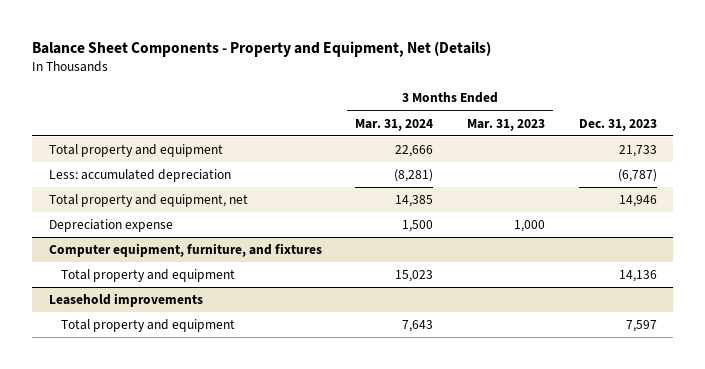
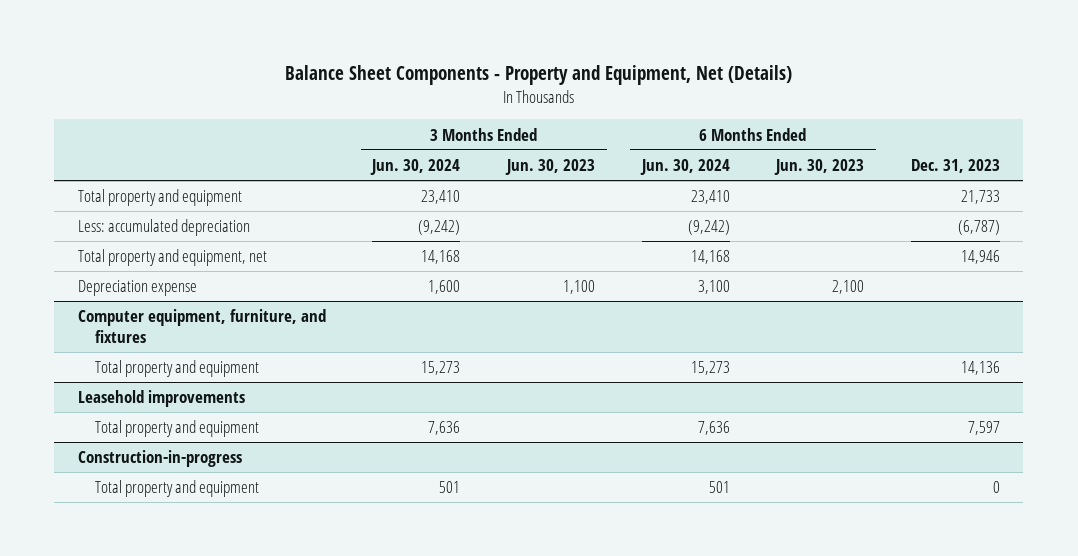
- | 3 Months Ended Mar. 31, 2024 | 3 Months Ended Mar. 31, 2023 | Dec. 31, 2023
+ | 3 Months Ended Jun. 30, 2024 | 3 Months Ended Jun. 30, 2023 | 6 Months Ended Jun. 30, 2024 | 6 Months Ended Jun. 30, 2023 | Dec. 31, 2023
+ Construction-in-progress
+ Total property and equipment | 501 | | 501 | | 0

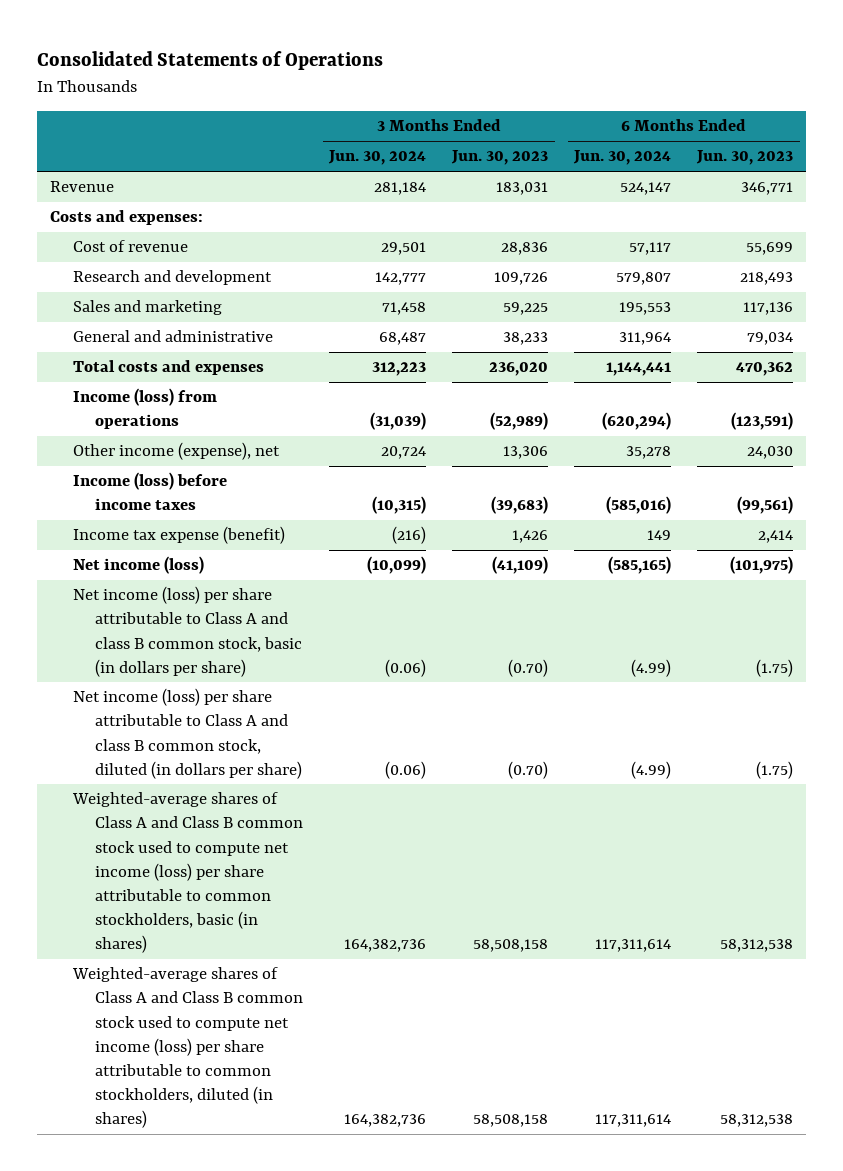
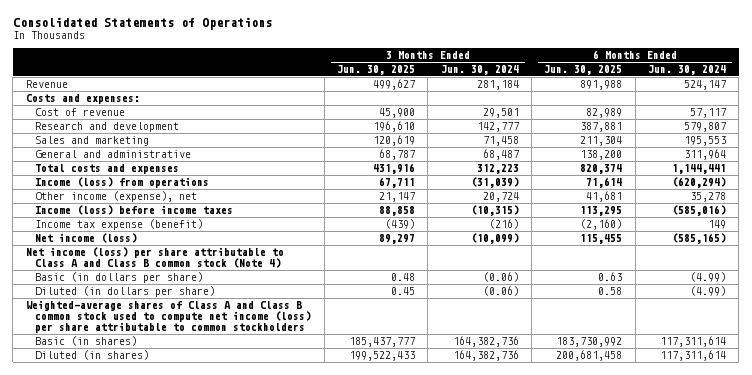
- | 3 Months Ended Jun. 30, 2024 | 3 Months Ended Jun. 30, 2023 | 6 Months Ended Jun. 30, 2024 | 6 Months Ended Jun. 30, 2023
+ | 3 Months Ended Jun. 30, 2025 | 3 Months Ended Jun. 30, 2024 | 6 Months Ended Jun. 30, 2025 | 6 Months Ended Jun. 30, 2024
- Net income (loss) per share attributable to Class A and class B common stock, basic (in dollars per share) | (0.06) | (0.70) | (4.99) | (1.75)
- Net income (loss) per share attributable to Class A and class B common stock, diluted (in dollars per share) | (0.06) | (0.70) | (4.99) | (1.75)
- Weighted-average shares of Class A and Class B common stock used to compute net income (loss) per share attributable to common stockholders, basic (in shares) | 164,382,736 | 58,508,158 | 117,311,614 | 58,312,538
- Weighted-average shares of Class A and Class B common stock used to compute net income (loss) per share attributable to common stockholders, diluted (in shares) | 164,382,736 | 58,508,158 | 117,311,614 | 58,312,538
+ Net income (loss) per share attributable to Class A and Class B common stock (Note 4)
+ Basic (in dollars per share) | 0.48 | (0.06) | 0.63 | (4.99)
+ Diluted (in dollars per share) | 0.45 | (0.06) | 0.58 | (4.99)
+ Weighted-average shares of Class A and Class B common stock used to compute net income (loss) per share attributable to common stockholders
+ Basic (in shares) | 185,437,777 | 164,382,736 | 183,730,992 | 117,311,614
+ Diluted (in shares) | 199,522,433 | 164,382,736 | 200,681,458 | 117,311,614

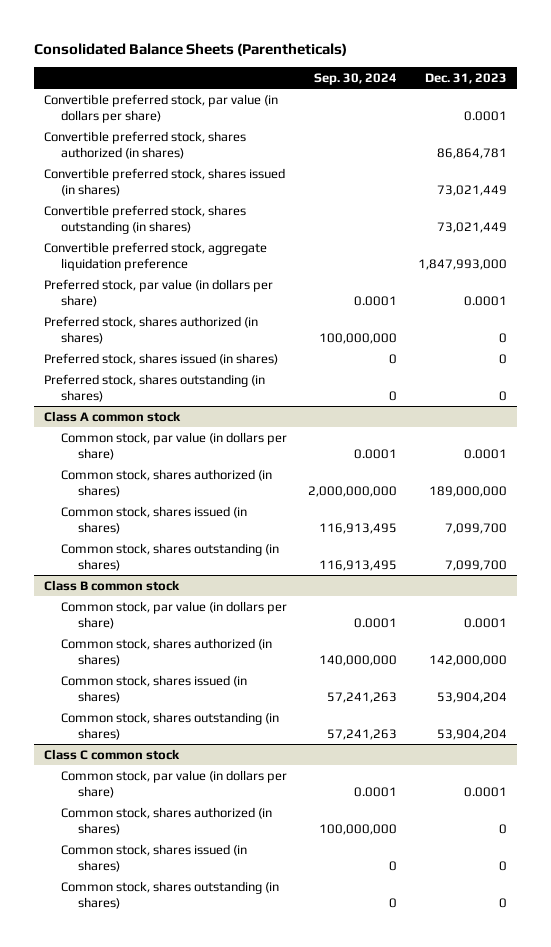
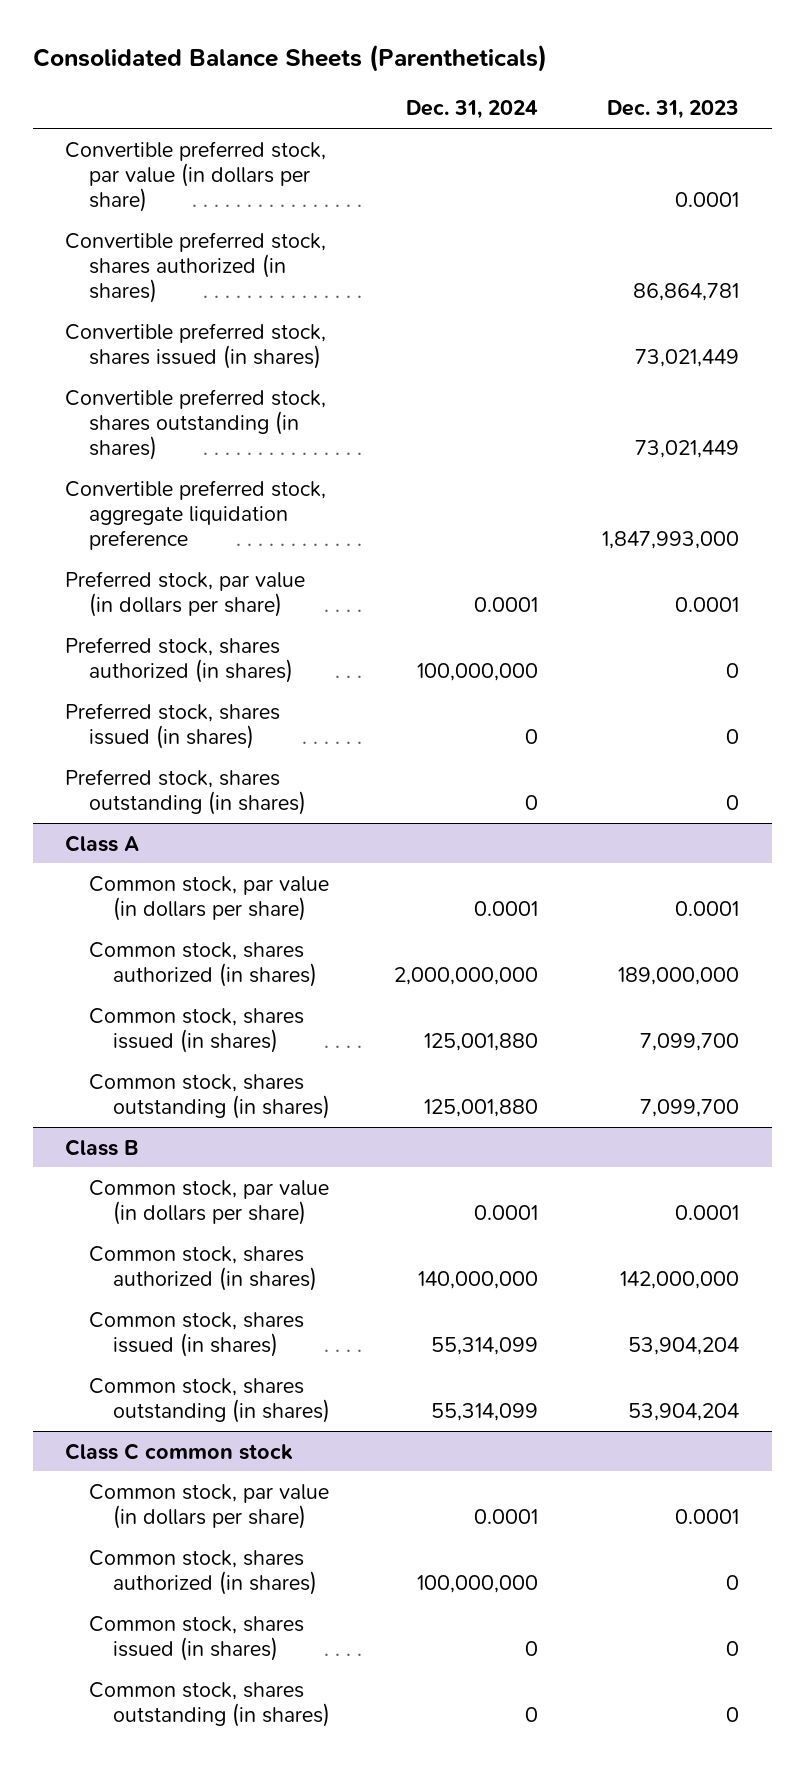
- | Sep. 30, 2024 | Dec. 31, 2023
+ | Dec. 31, 2024 | Dec. 31, 2023
- Class A common stock
+ Class A
- Class B common stock
+ Class B

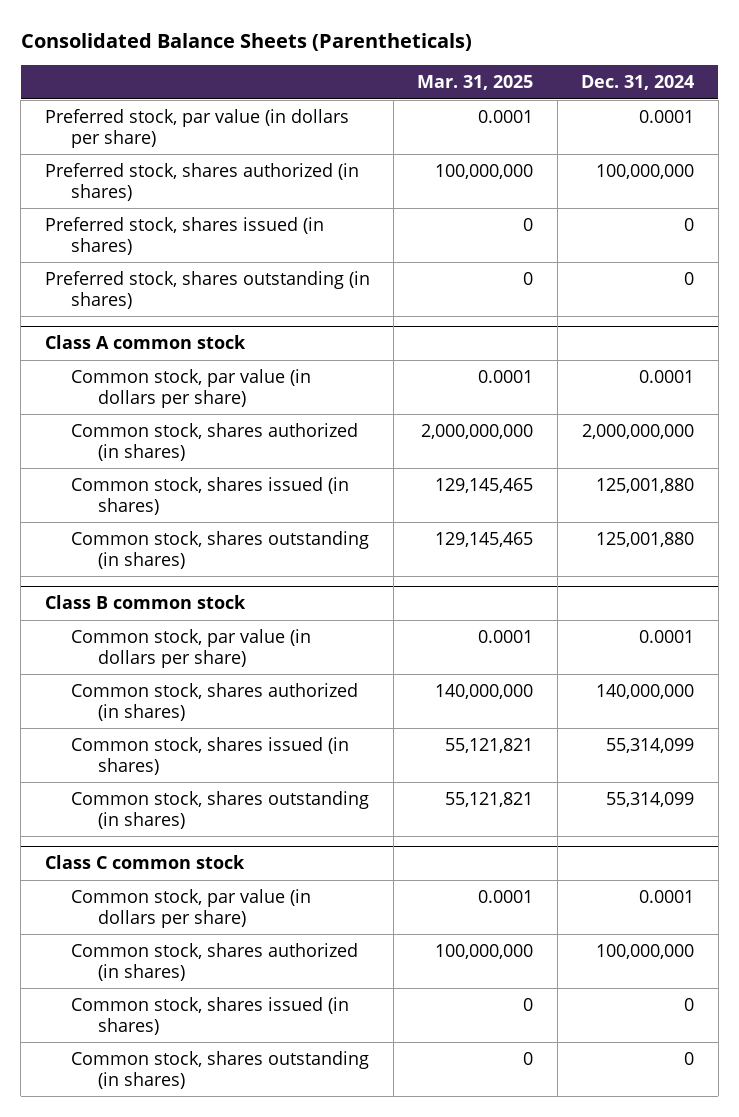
- | Dec. 31, 2024 | Dec. 31, 2023
+ | Mar. 31, 2025 | Dec. 31, 2024
- Convertible preferred stock, par value (in dollars per share) | | 0.0001
- Convertible preferred stock, shares authorized (in shares) | | 86,864,781
- Convertible preferred stock, shares issued (in shares) | | 73,021,449
- Convertible preferred stock, shares outstanding (in shares) | | 73,021,449
- Convertible preferred stock, aggregate liquidation preference | | 1,847,993,000
- Class A
+ Class A common stock
- Class B
+ Class B common stock

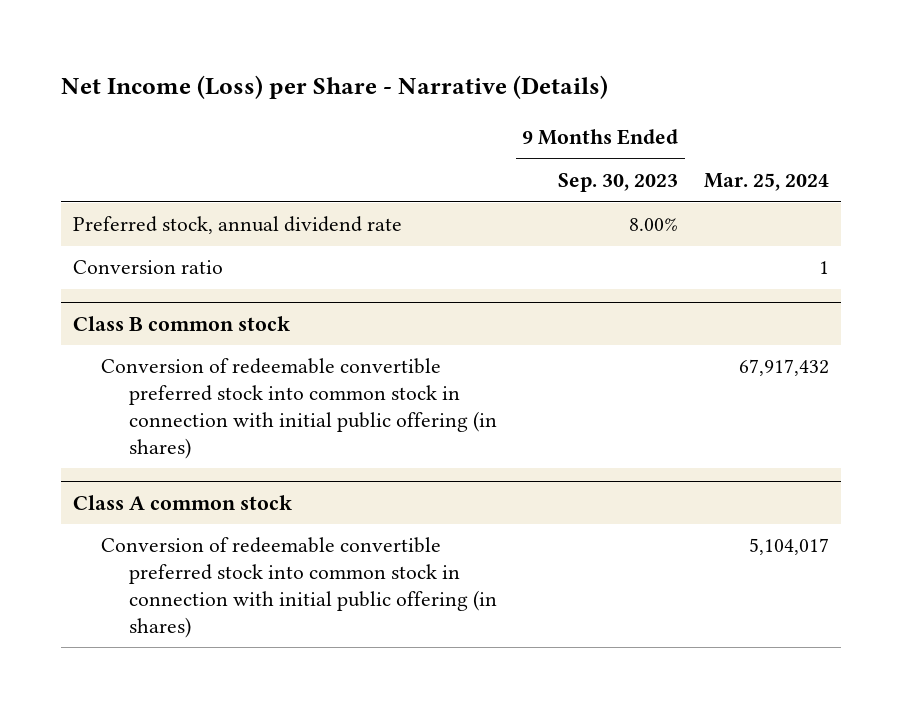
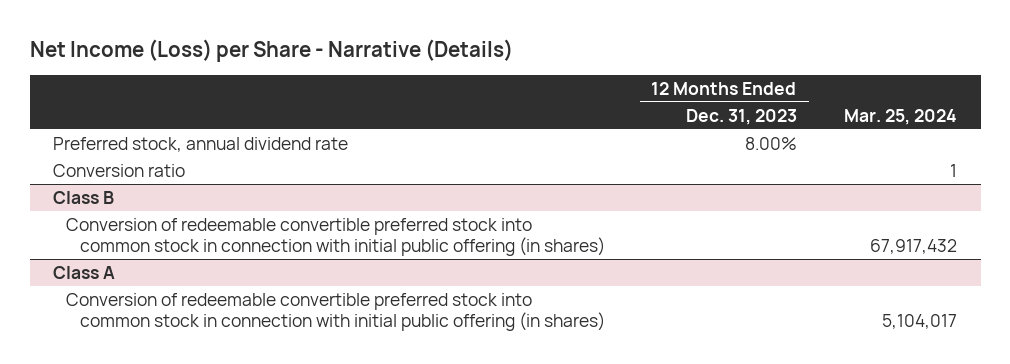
- | 9 Months Ended Sep. 30, 2023 | Mar. 25, 2024
+ | 12 Months Ended Dec. 31, 2023 | Mar. 25, 2024
- Class B common stock
+ Class B
- Class A common stock
+ Class A

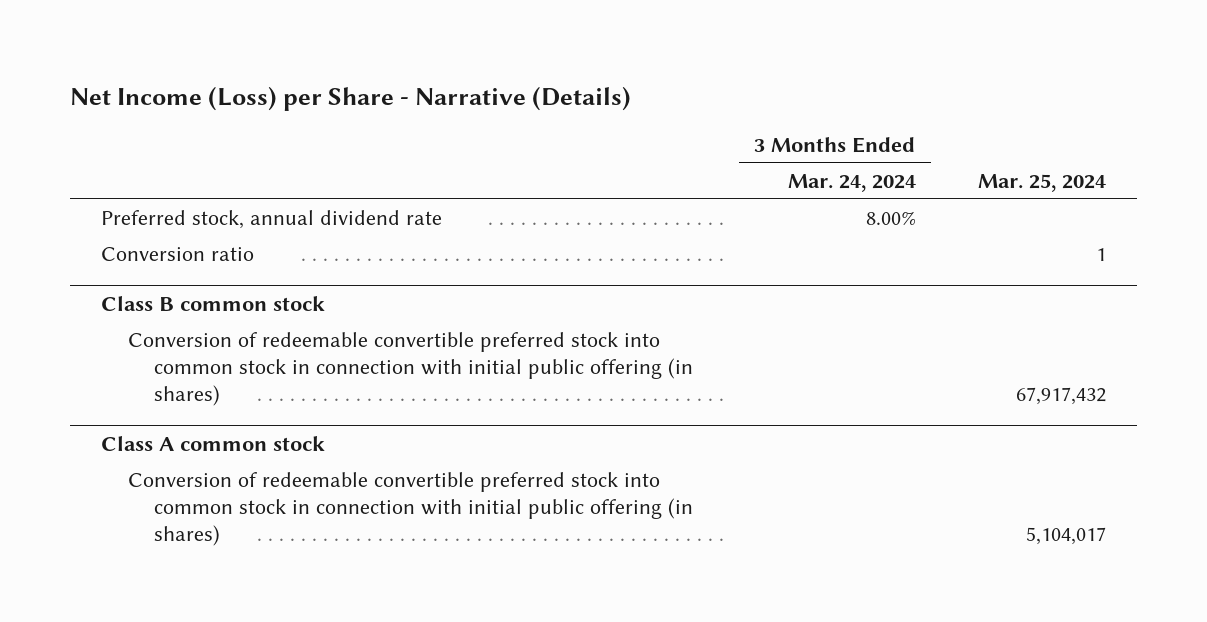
- | 12 Months Ended Dec. 31, 2023 | Mar. 25, 2024
+ | 3 Months Ended Mar. 24, 2024 | Mar. 25, 2024
- Class B
+ Class B common stock
- Class A
+ Class A common stock

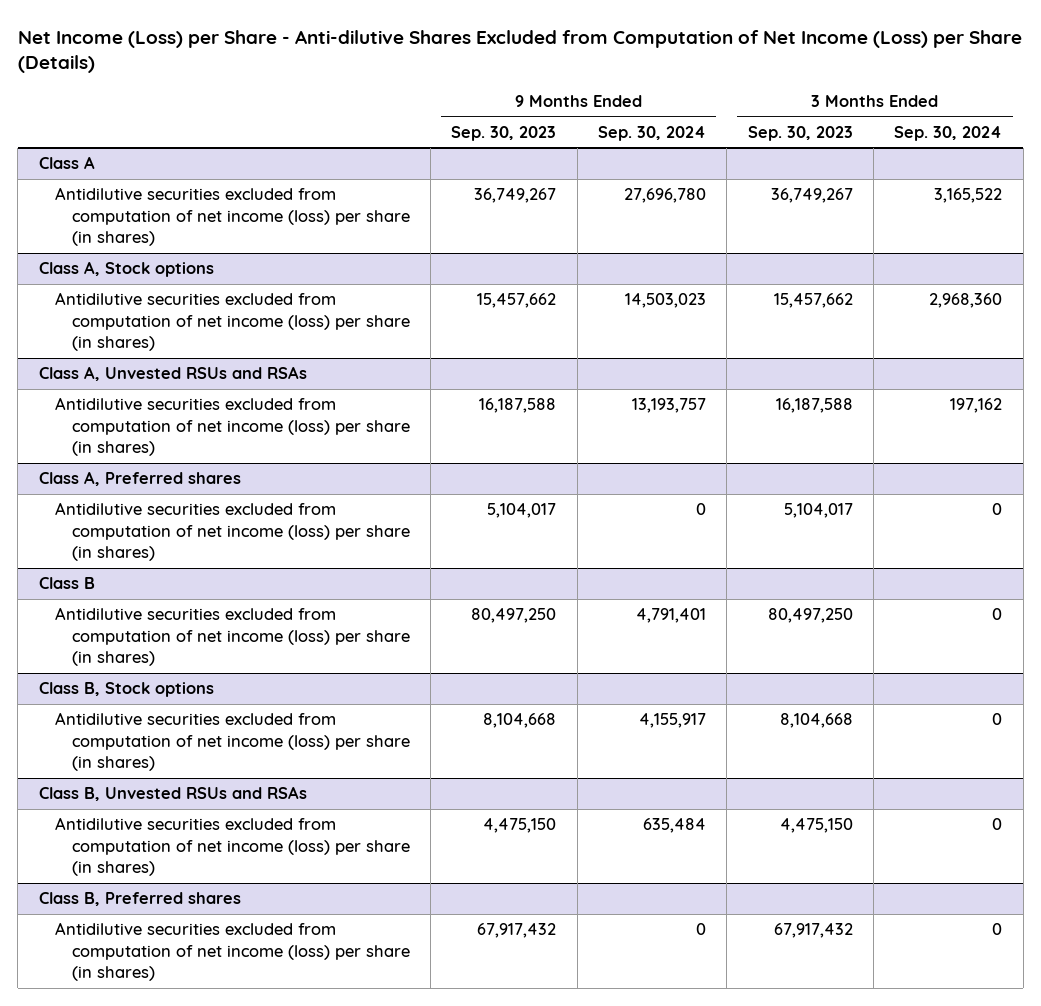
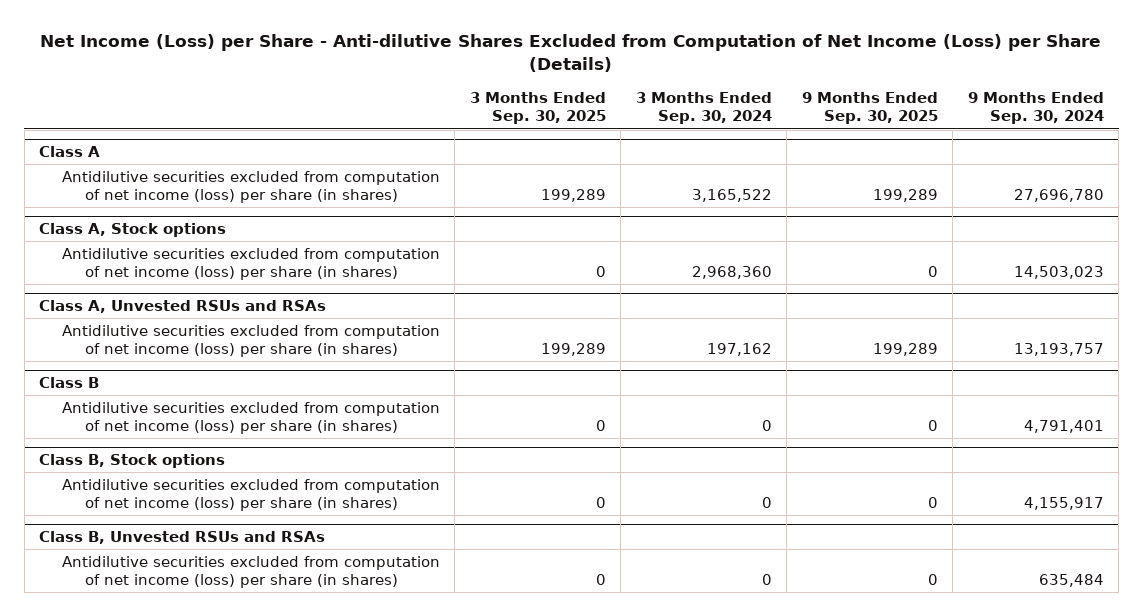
- | 9 Months Ended Sep. 30, 2023 | 9 Months Ended Sep. 30, 2024 | 3 Months Ended Sep. 30, 2023 | 3 Months Ended Sep. 30, 2024
+ | 3 Months Ended Sep. 30, 2025 | 3 Months Ended Sep. 30, 2024 | 9 Months Ended Sep. 30, 2025 | 9 Months Ended Sep. 30, 2024
- Class A, Preferred shares
- Antidilutive securities excluded from computation of net income (loss) per share (in shares) | 5,104,017 | 0 | 5,104,017 | 0
- Class B, Preferred shares
- Antidilutive securities excluded from computation of net income (loss) per share (in shares) | 67,917,432 | 0 | 67,917,432 | 0

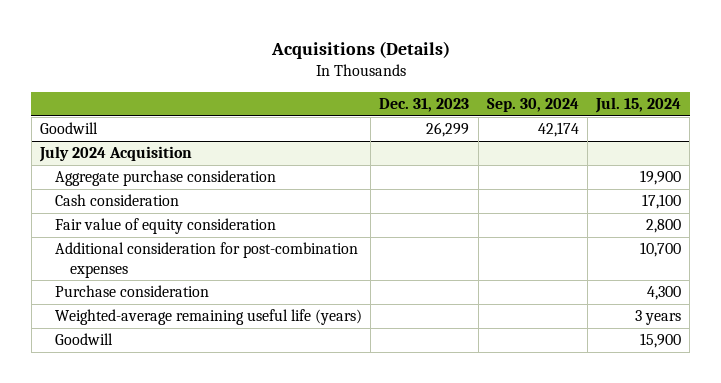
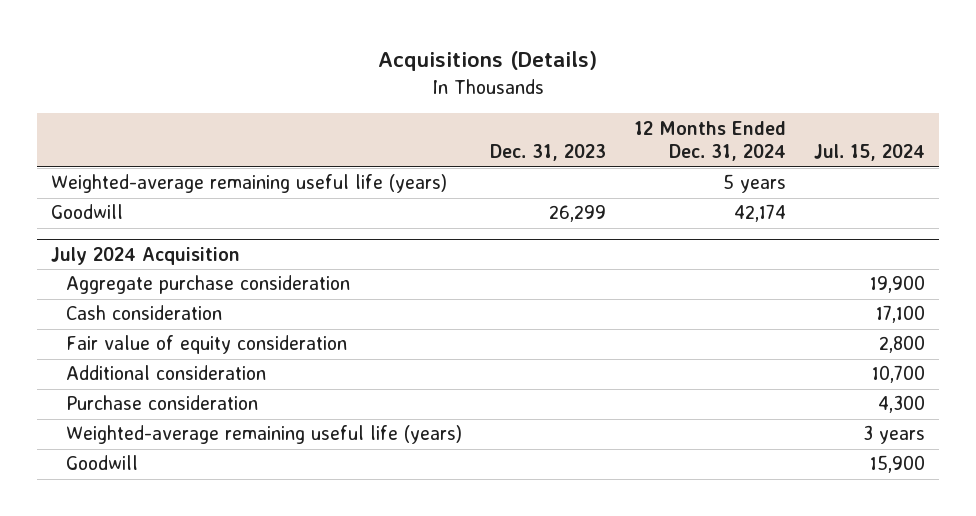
- | Dec. 31, 2023 | Sep. 30, 2024 | Jul. 15, 2024
+ | Dec. 31, 2023 | 12 Months Ended Dec. 31, 2024 | Jul. 15, 2024
+ Weighted-average remaining useful life (years) | | 5 years |
@ July 2024 Acquisition
- Additional consideration for post-combination expenses | | | 10,700
+ Additional consideration | | | 10,700

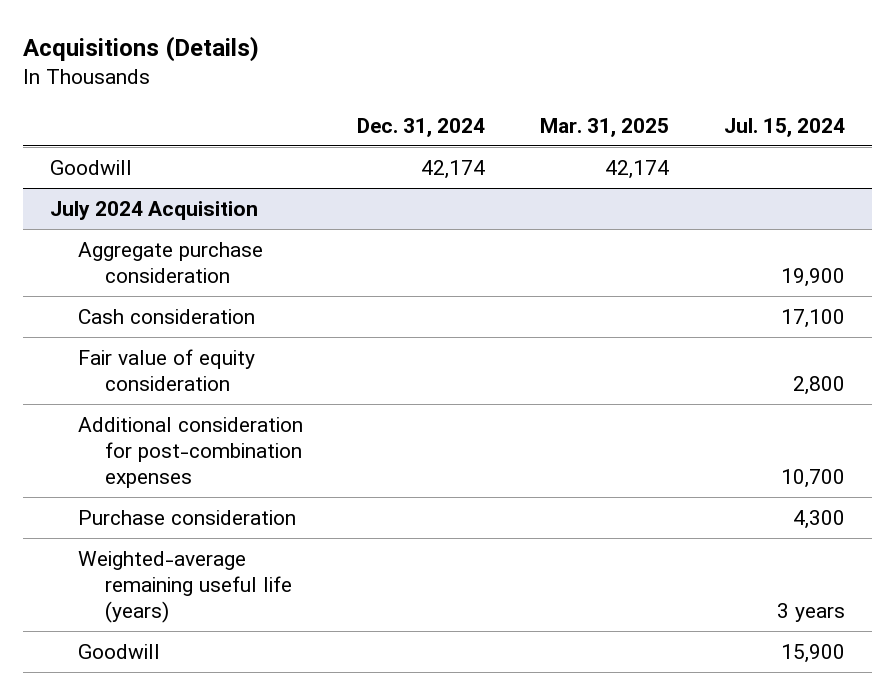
- | Dec. 31, 2023 | 12 Months Ended Dec. 31, 2024 | Jul. 15, 2024
+ | Dec. 31, 2024 | Mar. 31, 2025 | Jul. 15, 2024
- Weighted-average remaining useful life (years) | | 5 years |
@ July 2024 Acquisition
- Additional consideration | | | 10,700
+ Additional consideration for post-combination expenses | | | 10,700

